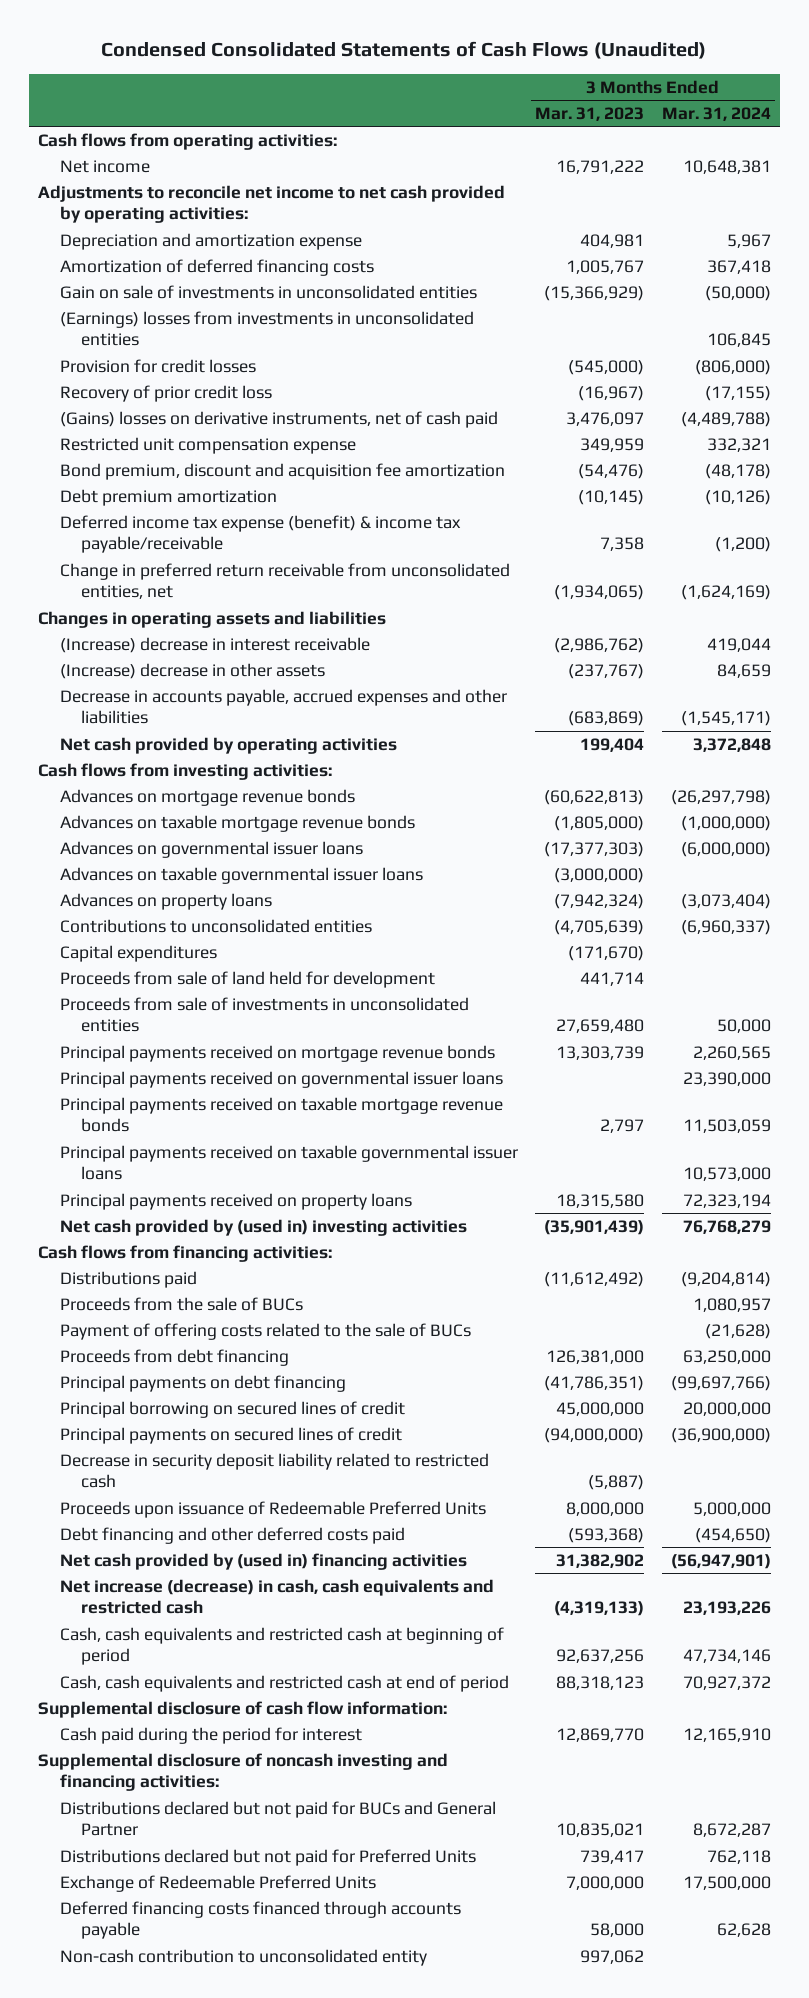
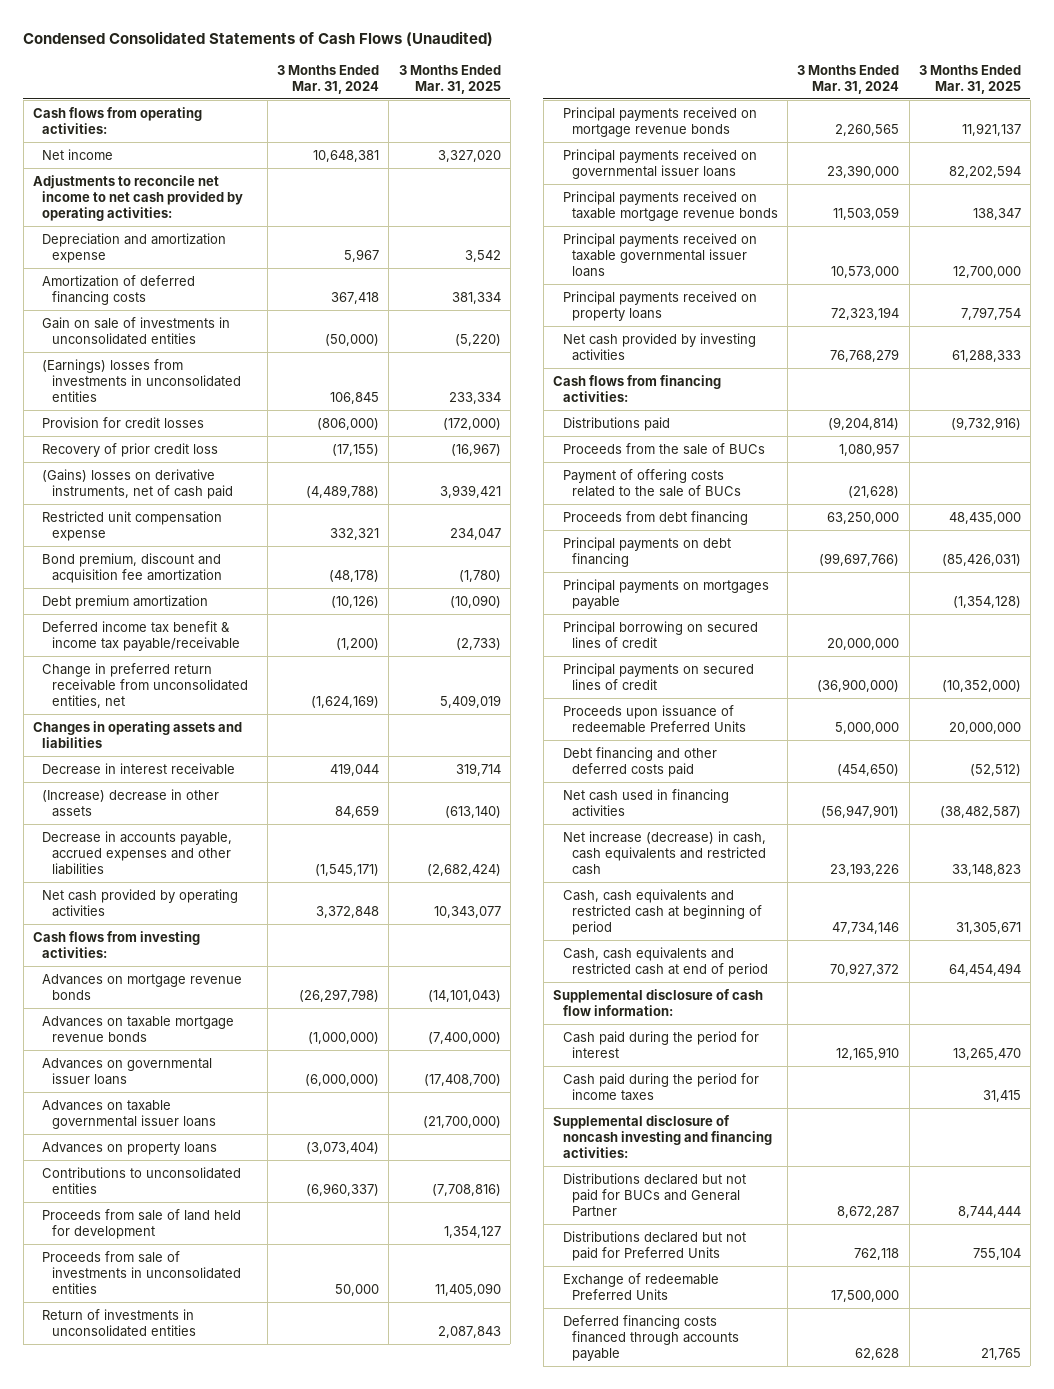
- | 3 Months Ended Mar. 31, 2023 | 3 Months Ended Mar. 31, 2024
+ | 3 Months Ended Mar. 31, 2024 | 3 Months Ended Mar. 31, 2025
- Deferred income tax expense (benefit) & income tax payable/receivable | 7,358 | (1,200)
+ Deferred income tax benefit & income tax payable/receivable | (1,200) | (2,733)
- (Increase) decrease in interest receivable | (2,986,762) | 419,044
+ Decrease in interest receivable | 419,044 | 319,714
- Capital expenditures | (171,670) |
+ Return of investments in unconsolidated entities | | 2,087,843
- Net cash provided by (used in) investing activities | (35,901,439) | 76,768,279
+ Net cash provided by investing activities | 76,768,279 | 61,288,333
+ Principal payments on mortgages payable | | (1,354,128)
- Decrease in security deposit liability related to restricted cash | (5,887) |
- Proceeds upon issuance of Redeemable Preferred Units | 8,000,000 | 5,000,000
+ Proceeds upon issuance of redeemable Preferred Units | 5,000,000 | 20,000,000
- Net cash provided by (used in) financing activities | 31,382,902 | (56,947,901)
+ Net cash used in financing activities | (56,947,901) | (38,482,587)
+ Cash paid during the period for income taxes | | 31,415
- Exchange of Redeemable Preferred Units | 7,000,000 | 17,500,000
+ Exchange of redeemable Preferred Units | 17,500,000 |
- Non-cash contribution to unconsolidated entity | 997,062 |

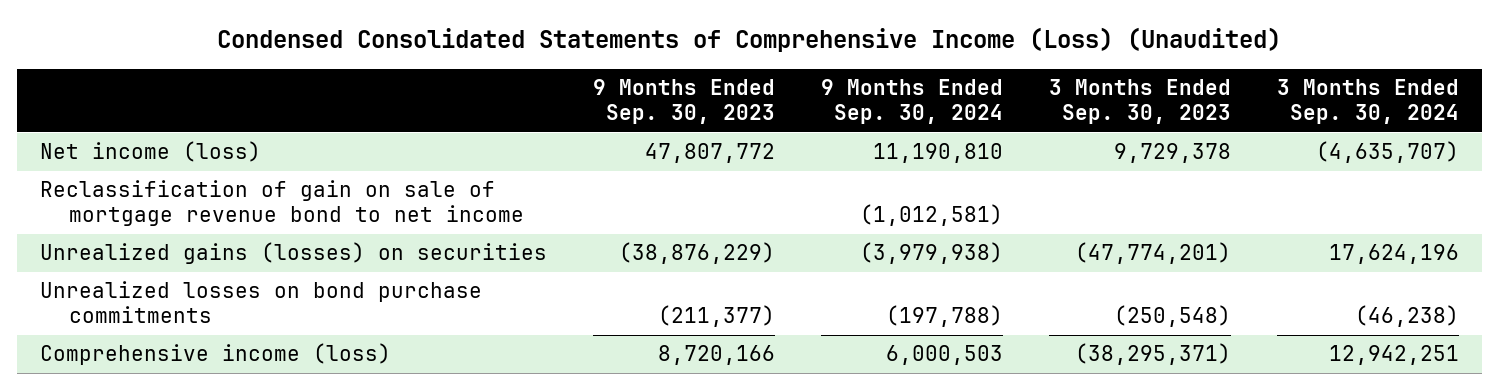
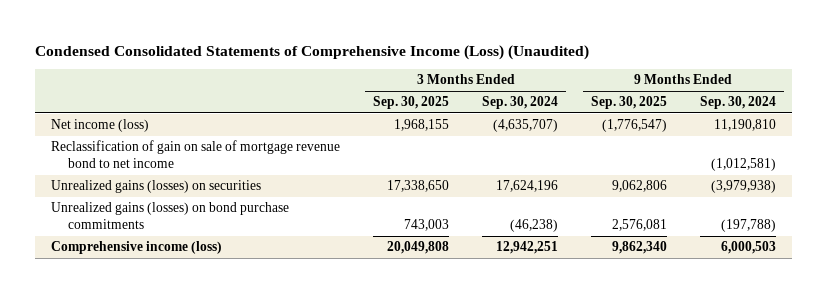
- | 9 Months Ended Sep. 30, 2023 | 9 Months Ended Sep. 30, 2024 | 3 Months Ended Sep. 30, 2023 | 3 Months Ended Sep. 30, 2024
+ | 3 Months Ended Sep. 30, 2025 | 3 Months Ended Sep. 30, 2024 | 9 Months Ended Sep. 30, 2025 | 9 Months Ended Sep. 30, 2024
- Unrealized losses on bond purchase commitments | (211,377) | (197,788) | (250,548) | (46,238)
+ Unrealized gains (losses) on bond purchase commitments | 743,003 | (46,238) | 2,576,081 | (197,788)

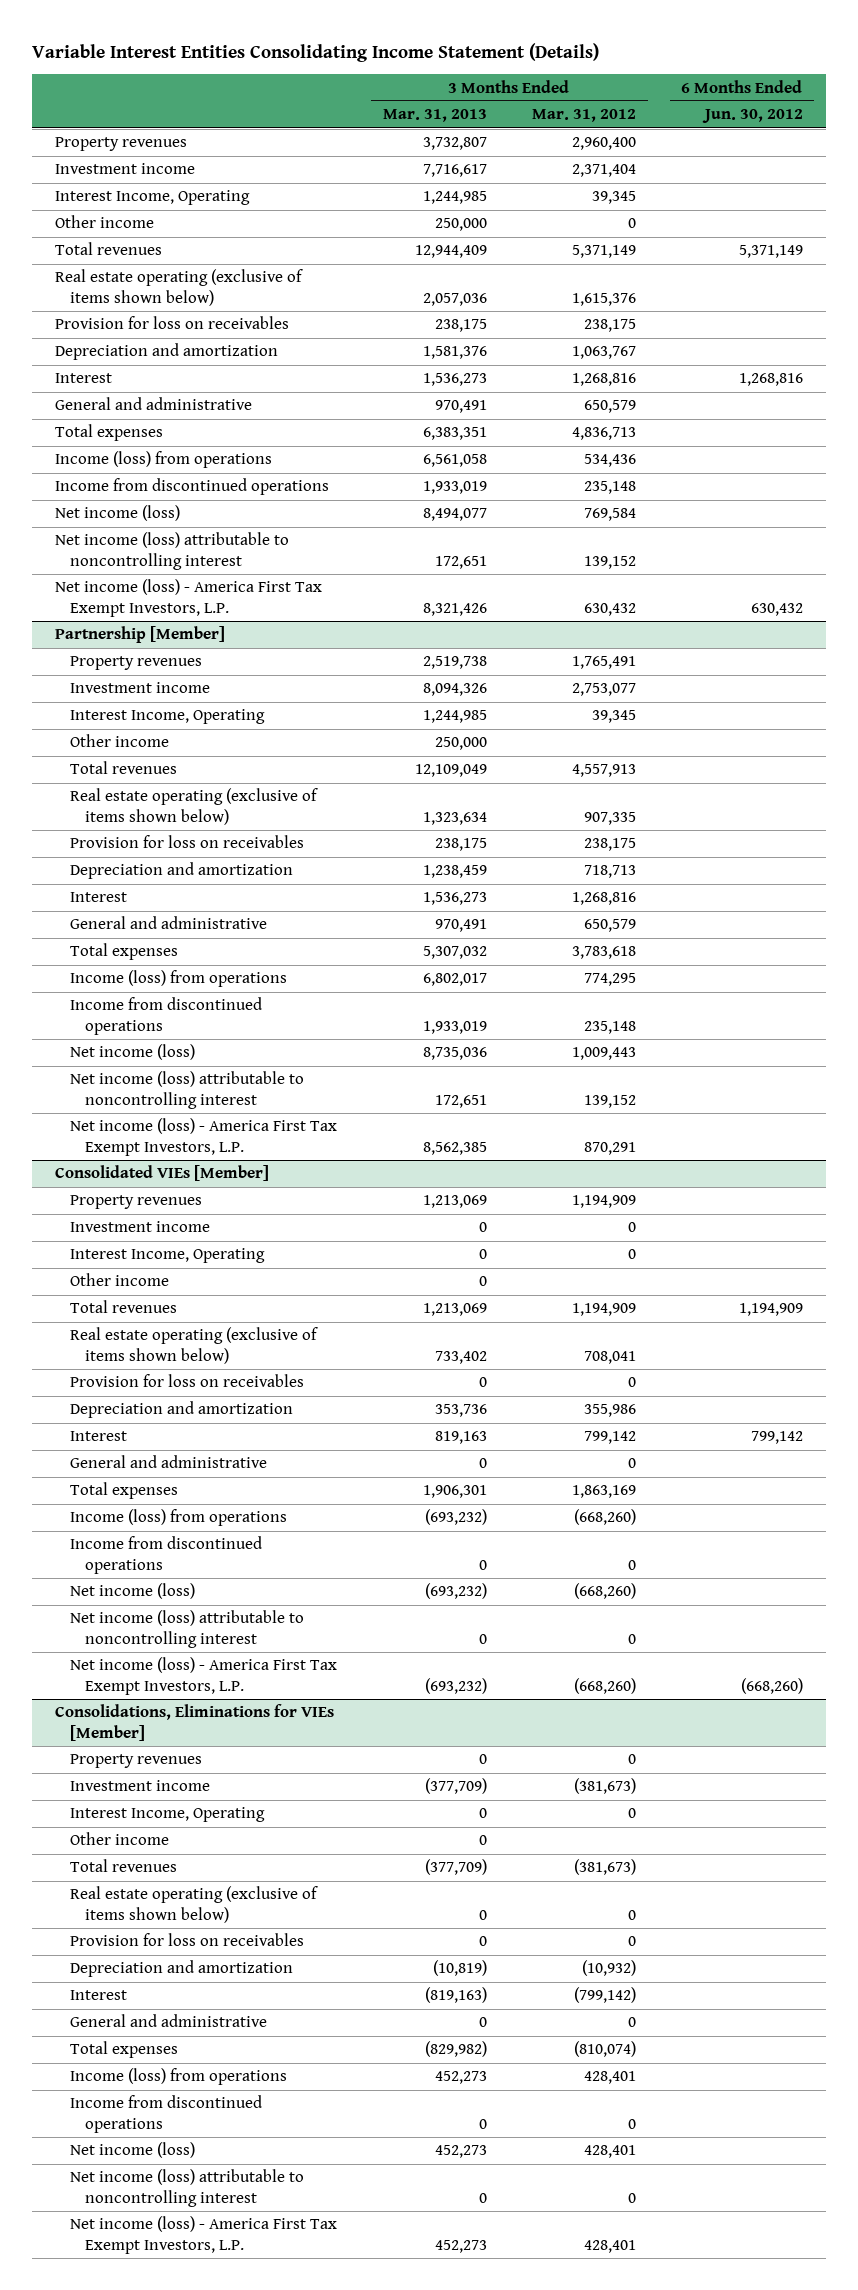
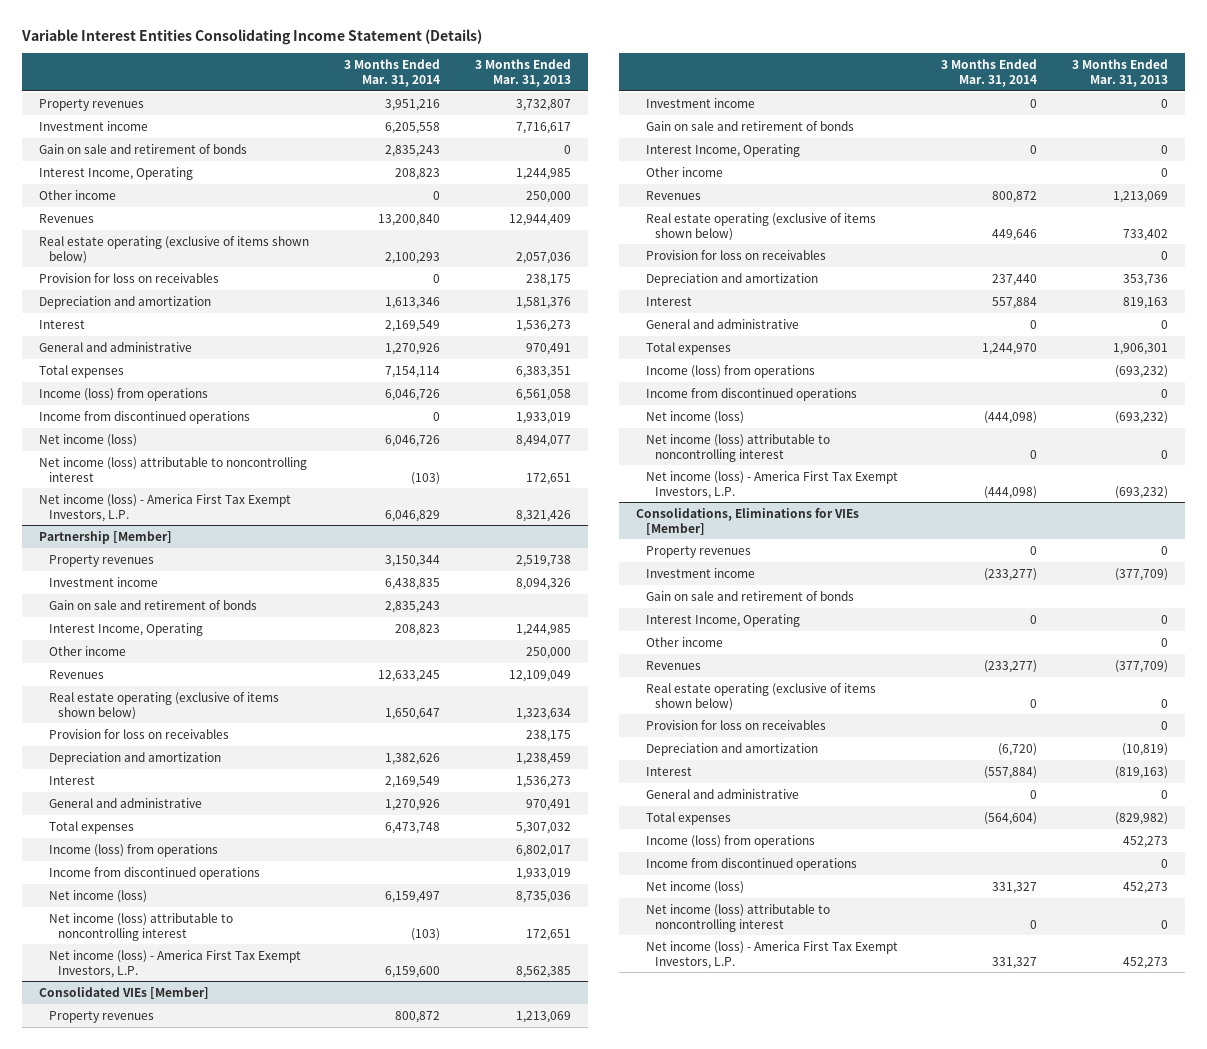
- | 3 Months Ended Mar. 31, 2013 | 3 Months Ended Mar. 31, 2012 | 6 Months Ended Jun. 30, 2012
+ | 3 Months Ended Mar. 31, 2014 | 3 Months Ended Mar. 31, 2013
+ Gain on sale and retirement of bonds | 2,835,243 | 0
- Total revenues | 12,944,409 | 5,371,149 | 5,371,149
+ Revenues | 13,200,840 | 12,944,409
@ Partnership [Member]
+ Gain on sale and retirement of bonds | 2,835,243 |
- Total revenues | 12,109,049 | 4,557,913 |
+ Revenues | 12,633,245 | 12,109,049
@ Consolidated VIEs [Member]
+ Gain on sale and retirement of bonds
- Total revenues | 1,213,069 | 1,194,909 | 1,194,909
+ Revenues | 800,872 | 1,213,069
@ Consolidations, Eliminations for VIEs [Member]
+ Gain on sale and retirement of bonds
- Total revenues | (377,709) | (381,673) |
+ Revenues | (233,277) | (377,709)

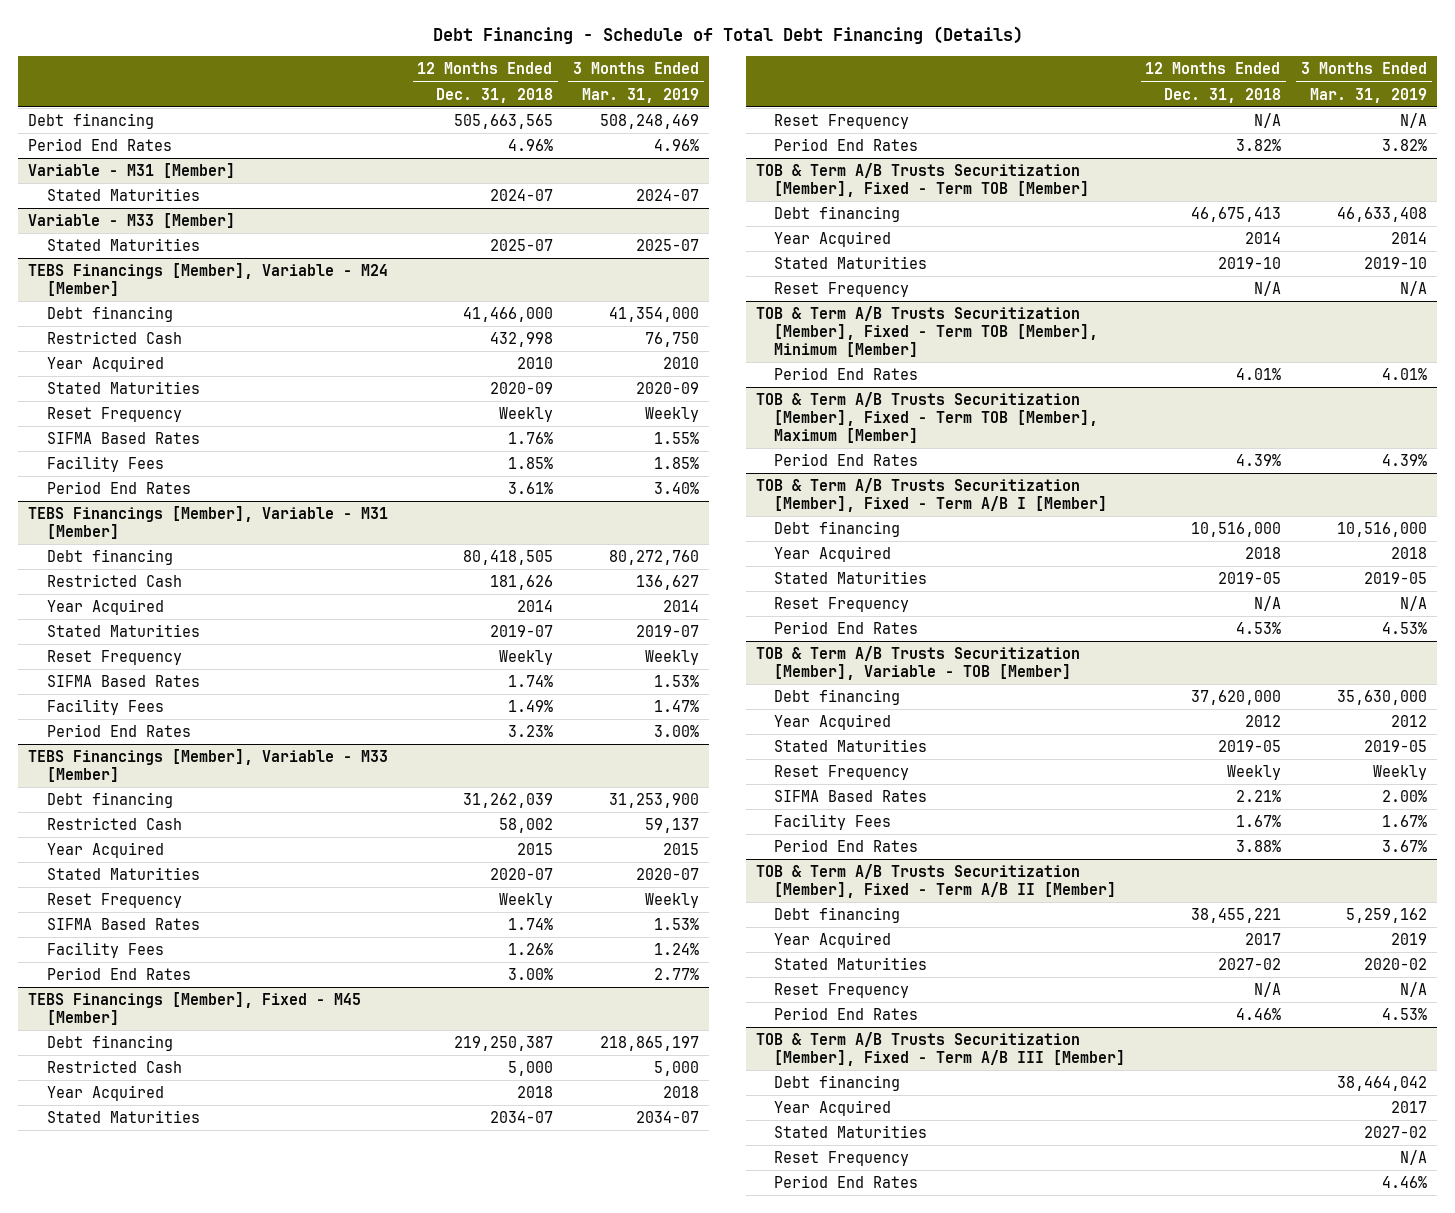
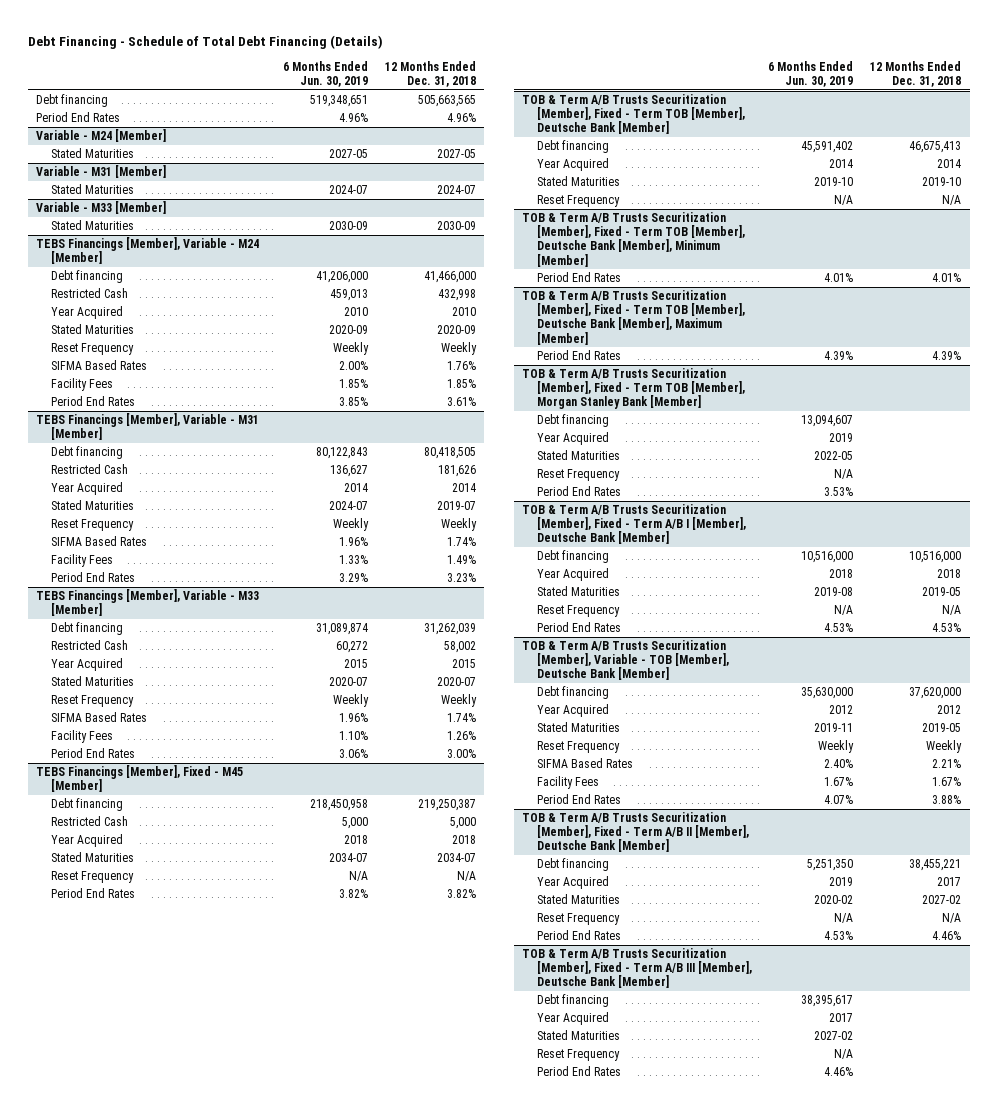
- | 12 Months Ended Dec. 31, 2018 | 3 Months Ended Mar. 31, 2019
+ | 6 Months Ended Jun. 30, 2019 | 12 Months Ended Dec. 31, 2018
+ Variable - M24 [Member]
+ Stated Maturities | 2027-05 | 2027-05
@ Variable - M33 [Member]
- Stated Maturities | 2025-07 | 2025-07
+ Stated Maturities | 2030-09 | 2030-09
- TOB & Term A/B Trusts Securitization [Member], Fixed - Term TOB [Member]
+ TOB & Term A/B Trusts Securitization [Member], Fixed - Term TOB [Member], Deutsche Bank [Member]
- TOB & Term A/B Trusts Securitization [Member], Fixed - Term TOB [Member], Minimum [Member]
+ TOB & Term A/B Trusts Securitization [Member], Fixed - Term TOB [Member], Deutsche Bank [Member], Minimum [Member]
- TOB & Term A/B Trusts Securitization [Member], Fixed - Term TOB [Member], Maximum [Member]
+ TOB & Term A/B Trusts Securitization [Member], Fixed - Term TOB [Member], Deutsche Bank [Member], Maximum [Member]
- TOB & Term A/B Trusts Securitization [Member], Fixed - Term A/B I [Member]
+ TOB & Term A/B Trusts Securitization [Member], Fixed - Term TOB [Member], Morgan Stanley Bank [Member]
+ Debt financing | 13,094,607 |
+ Year Acquired | 2019 |
+ Stated Maturities | 2022-05 |
+ Reset Frequency | N/A |
+ Period End Rates | 3.53% |
+ TOB & Term A/B Trusts Securitization [Member], Fixed - Term A/B I [Member], Deutsche Bank [Member]
- TOB & Term A/B Trusts Securitization [Member], Variable - TOB [Member]
+ TOB & Term A/B Trusts Securitization [Member], Variable - TOB [Member], Deutsche Bank [Member]
- TOB & Term A/B Trusts Securitization [Member], Fixed - Term A/B II [Member]
+ TOB & Term A/B Trusts Securitization [Member], Fixed - Term A/B II [Member], Deutsche Bank [Member]
- TOB & Term A/B Trusts Securitization [Member], Fixed - Term A/B III [Member]
+ TOB & Term A/B Trusts Securitization [Member], Fixed - Term A/B III [Member], Deutsche Bank [Member]

